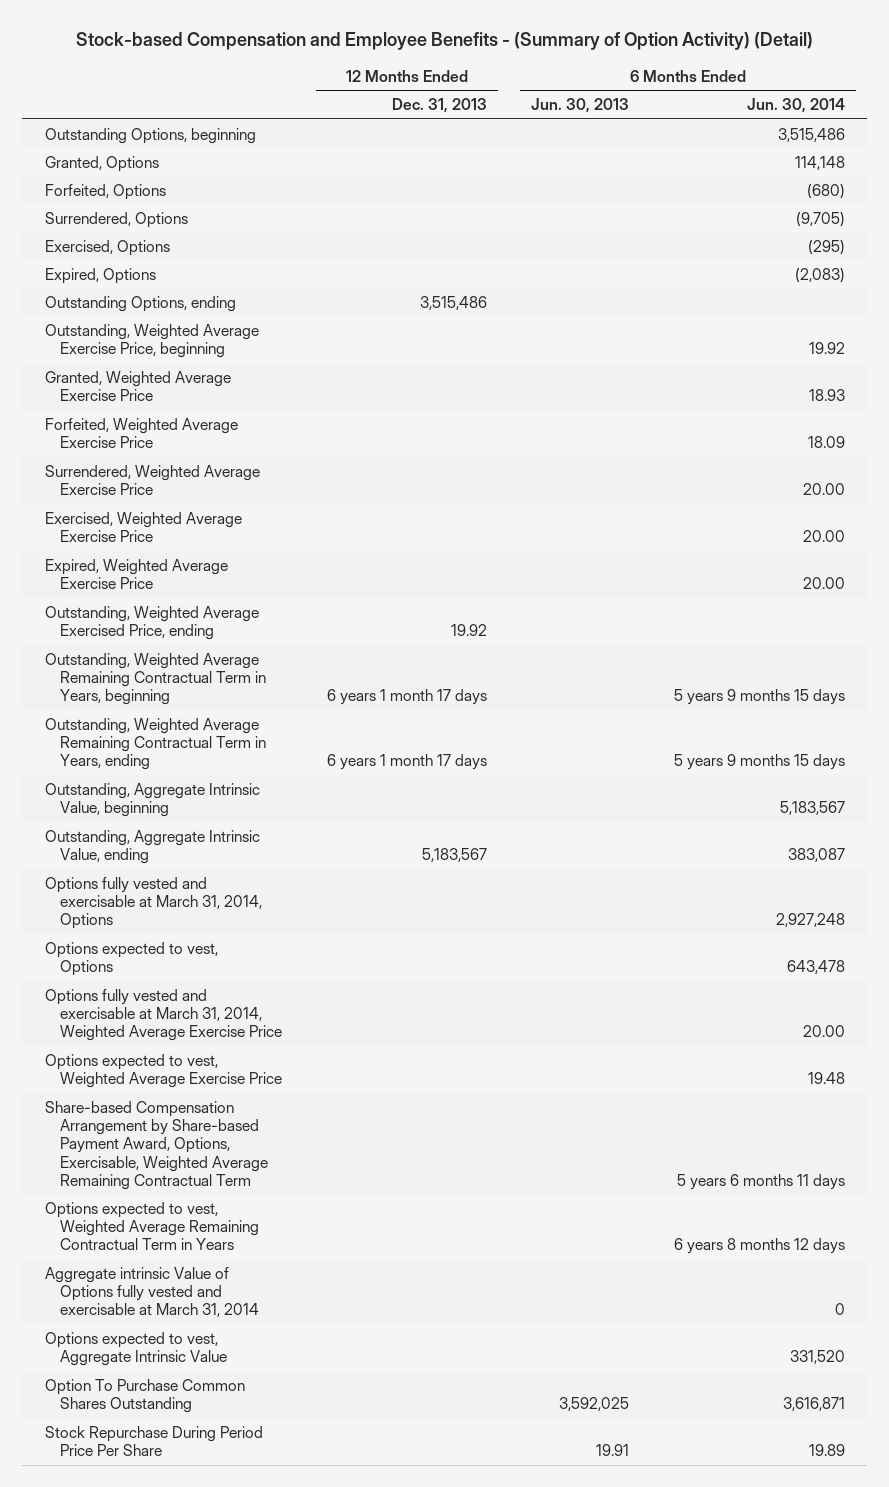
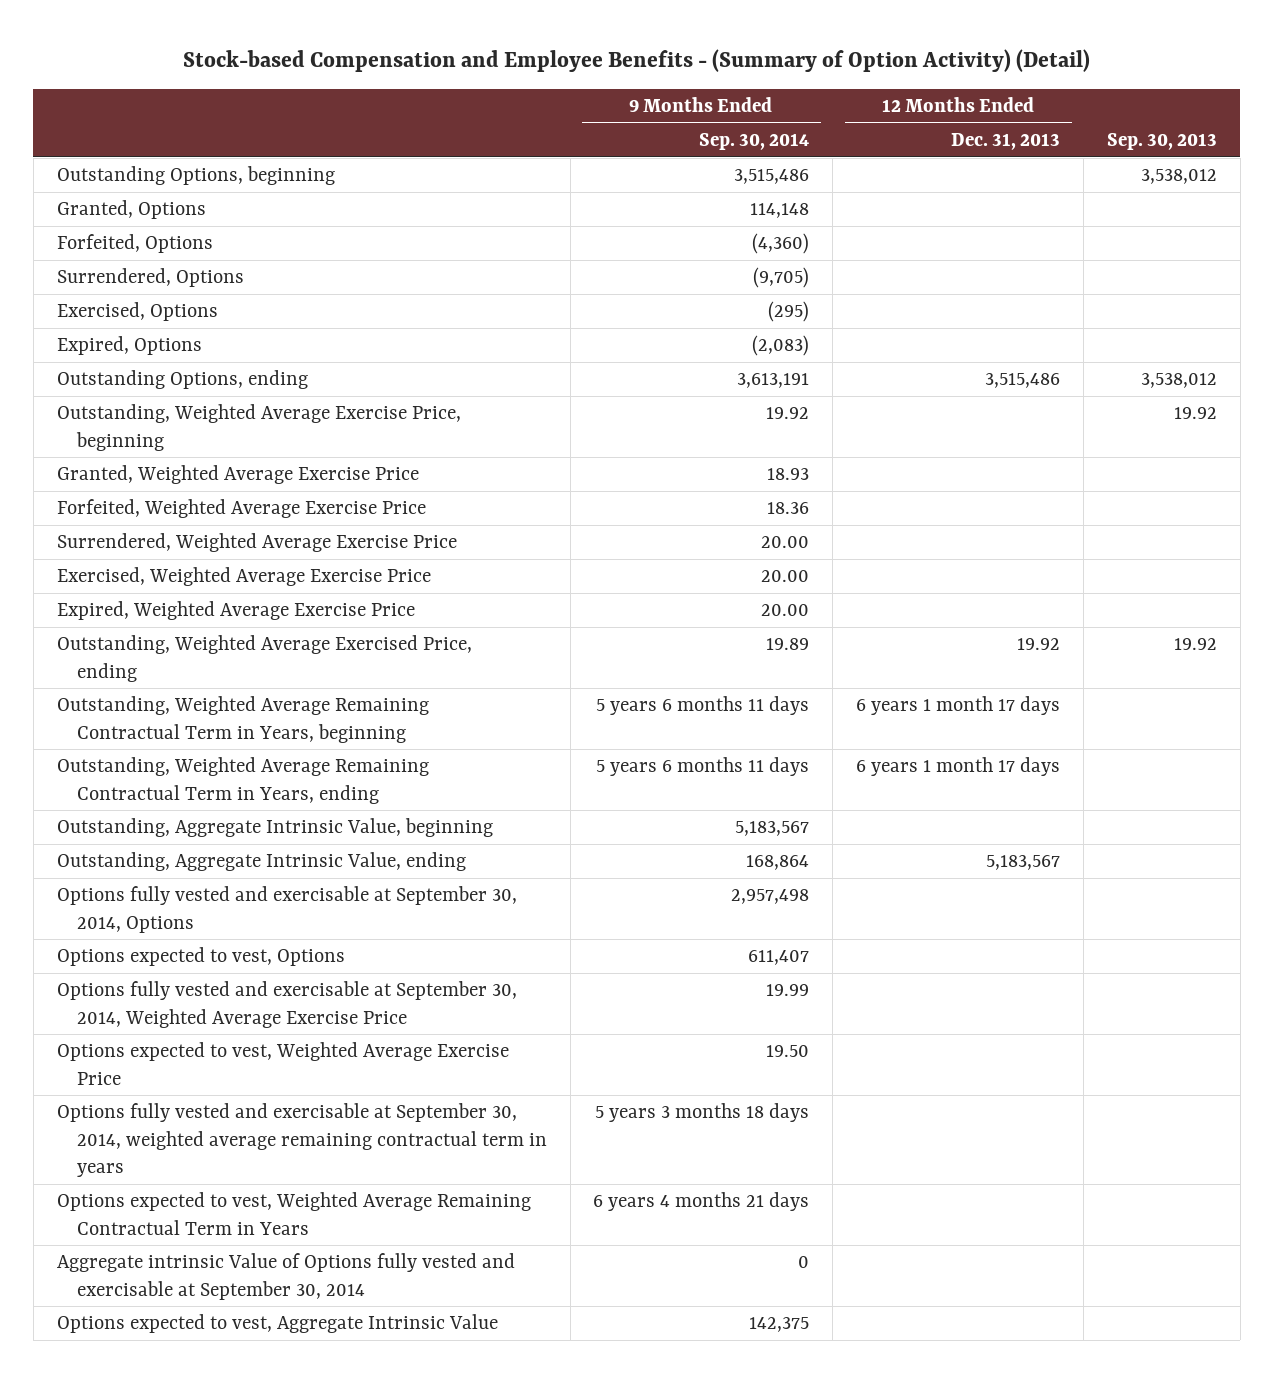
- | 12 Months Ended Dec. 31, 2013 | 6 Months Ended Jun. 30, 2013 | 6 Months Ended Jun. 30, 2014
+ | 9 Months Ended Sep. 30, 2014 | 12 Months Ended Dec. 31, 2013 | Sep. 30, 2013
- Options fully vested and exercisable at March 31, 2014, Options | | | 2,927,248
+ Options fully vested and exercisable at September 30, 2014, Options | 2,957,498 | |
- Options fully vested and exercisable at March 31, 2014, Weighted Average Exercise Price | | | 20.00
+ Options fully vested and exercisable at September 30, 2014, Weighted Average Exercise Price | 19.99 | |
- Share-based Compensation Arrangement by Share-based Payment Award, Options, Exercisable, Weighted Average Remaining Contractual Term | | | 5 years 6 months 11 days
+ Options fully vested and exercisable at September 30, 2014, weighted average remaining contractual term in years | 5 years 3 months 18 days | |
- Aggregate intrinsic Value of Options fully vested and exercisable at March 31, 2014 | | | 0
+ Aggregate intrinsic Value of Options fully vested and exercisable at September 30, 2014 | 0 | |
- Option To Purchase Common Shares Outstanding | | 3,592,025 | 3,616,871
- Stock Repurchase During Period Price Per Share | | 19.91 | 19.89

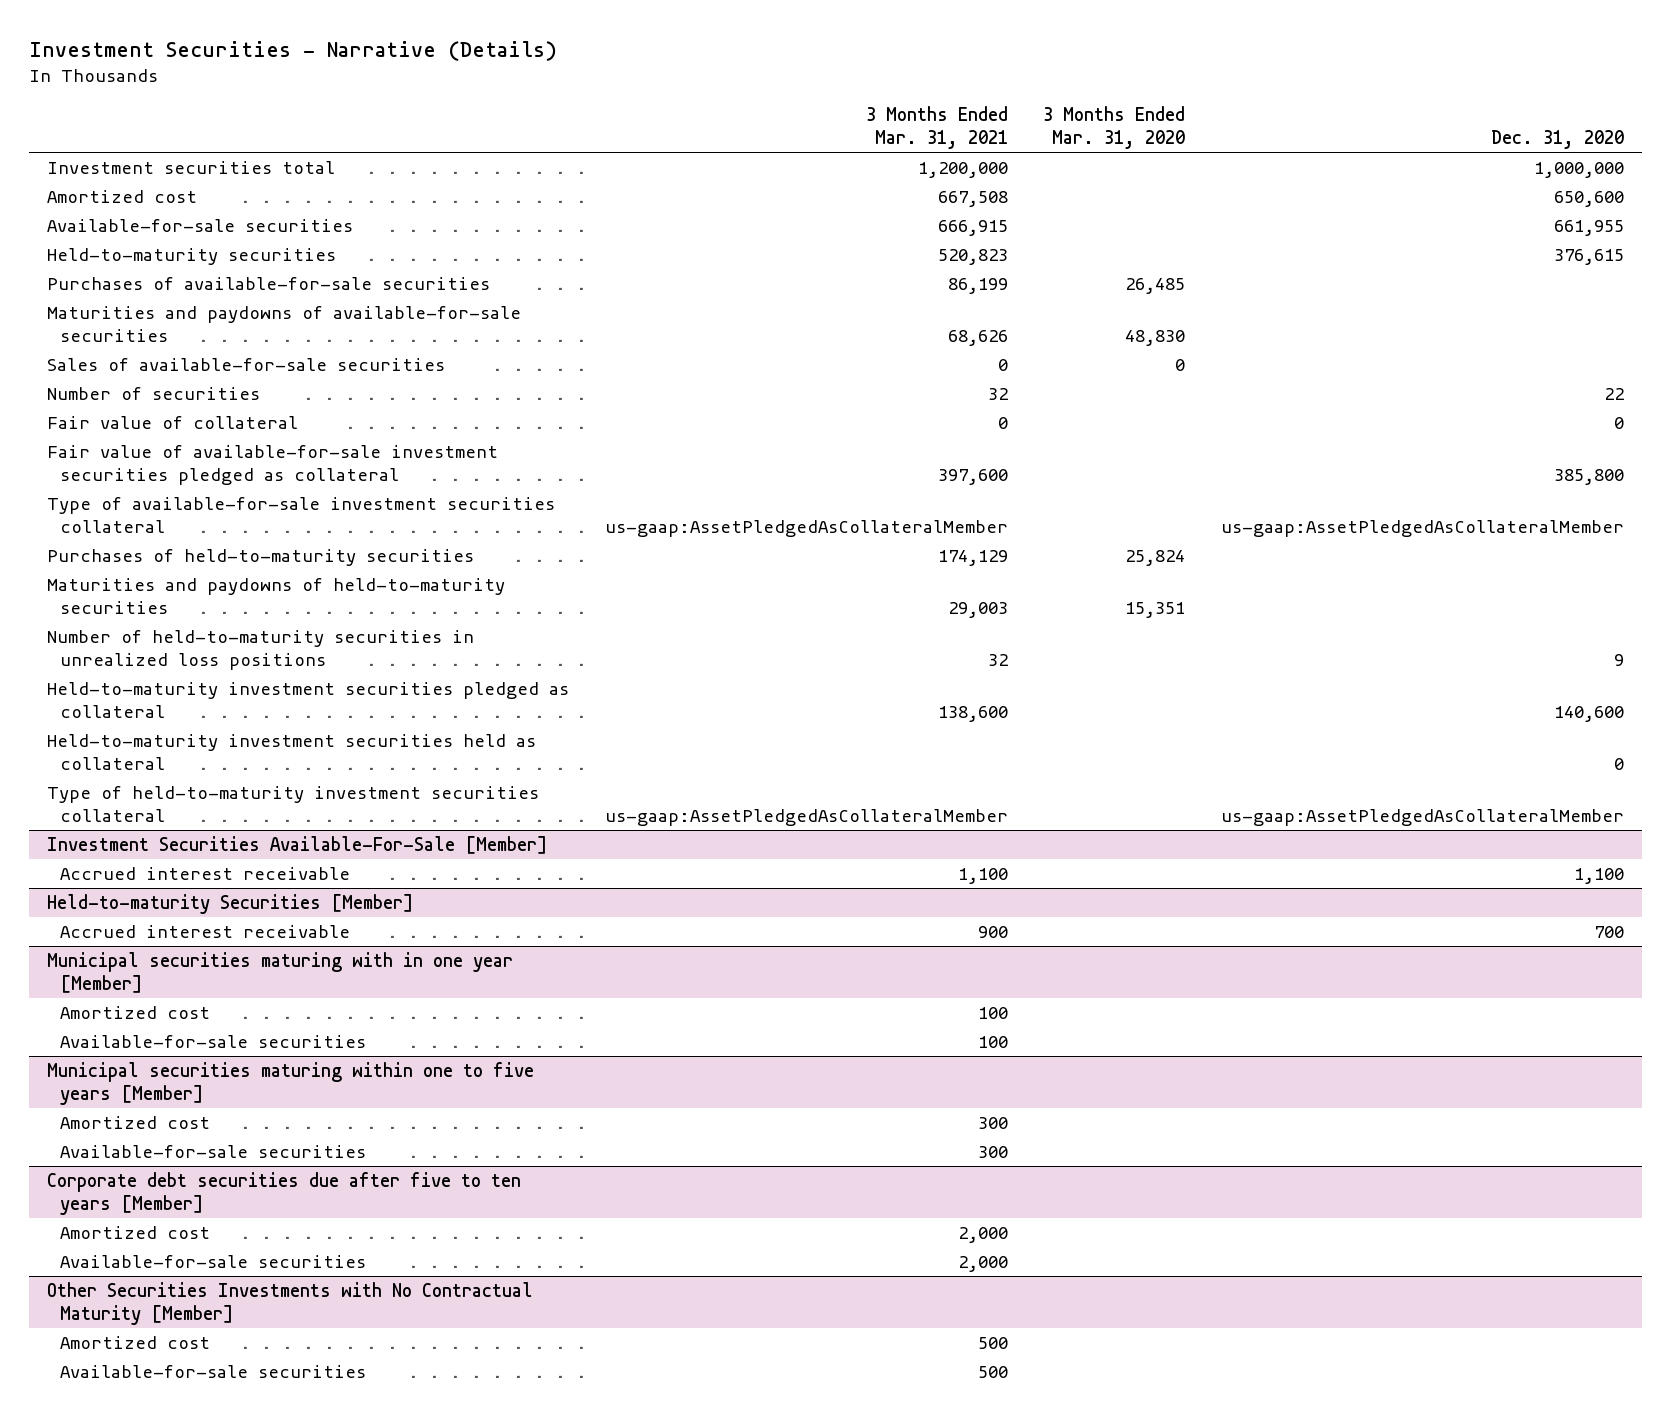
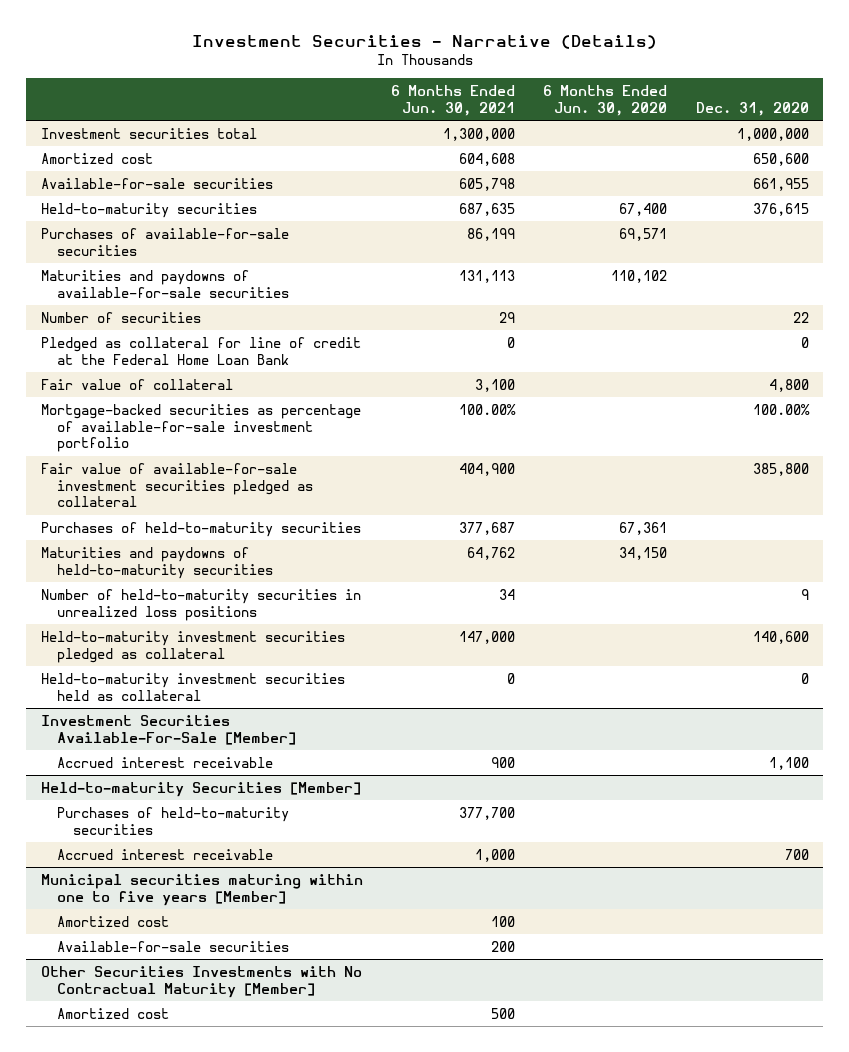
- | 3 Months Ended Mar. 31, 2021 | 3 Months Ended Mar. 31, 2020 | Dec. 31, 2020
+ | 6 Months Ended Jun. 30, 2021 | 6 Months Ended Jun. 30, 2020 | Dec. 31, 2020
- Sales of available-for-sale securities | 0 | 0 |
- Fair value of collateral | 0 | | 0
+ Pledged as collateral for line of credit at the Federal Home Loan Bank | 0 | | 0
+ Fair value of collateral | 3,100 | | 4,800
+ Mortgage-backed securities as percentage of available-for-sale investment portfolio | 100.00% | | 100.00%
- Type of available-for-sale investment securities collateral | us-gaap:AssetPledgedAsCollateralMember | | us-gaap:AssetPledgedAsCollateralMember
- Type of held-to-maturity investment securities collateral | us-gaap:AssetPledgedAsCollateralMember | | us-gaap:AssetPledgedAsCollateralMember
@ Held-to-maturity Securities [Member]
+ Purchases of held-to-maturity securities | 377,700 | |
- Municipal securities maturing with in one year [Member]
- Amortized cost | 100 | |
- Available-for-sale securities | 100 | |
- Corporate debt securities due after five to ten years [Member]
- Amortized cost | 2,000 | |
- Available-for-sale securities | 2,000 | |
@ Other Securities Investments with No Contractual Maturity [Member]
- Available-for-sale securities | 500 | |

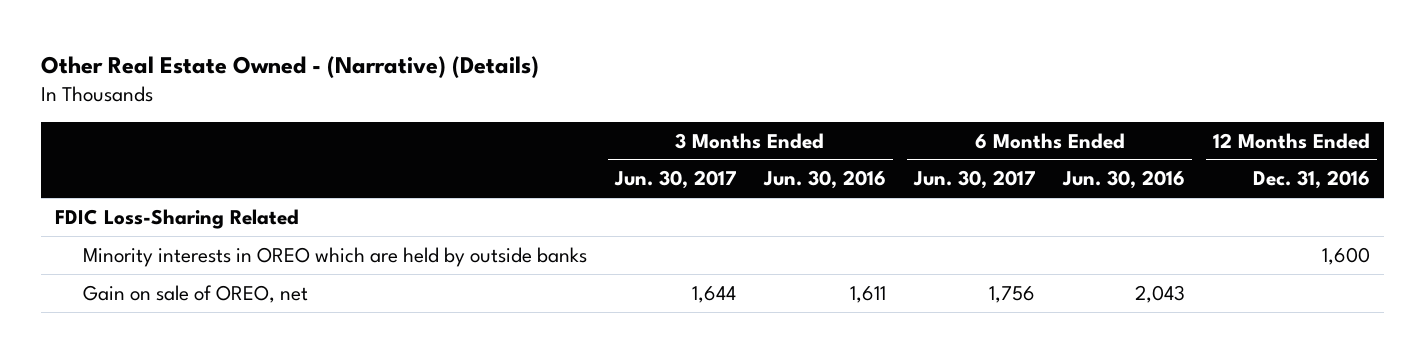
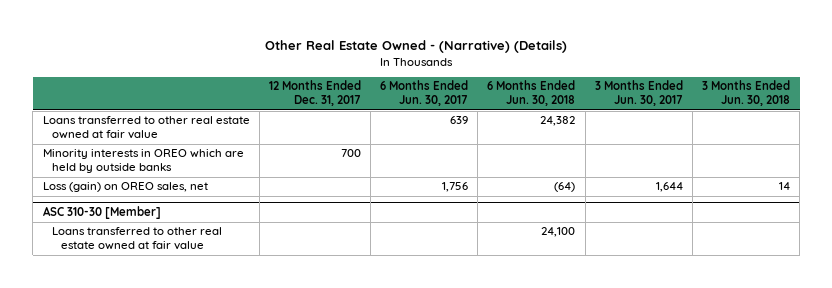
- | 3 Months Ended Jun. 30, 2017 | 3 Months Ended Jun. 30, 2016 | 6 Months Ended Jun. 30, 2017 | 6 Months Ended Jun. 30, 2016 | 12 Months Ended Dec. 31, 2016
+ | 12 Months Ended Dec. 31, 2017 | 6 Months Ended Jun. 30, 2017 | 6 Months Ended Jun. 30, 2018 | 3 Months Ended Jun. 30, 2017 | 3 Months Ended Jun. 30, 2018
- FDIC Loss-Sharing Related
+ Loans transferred to other real estate owned at fair value | | 639 | 24,382 | |
- Gain on sale of OREO, net | 1,644 | 1,611 | 1,756 | 2,043 |
+ Loss (gain) on OREO sales, net | | 1,756 | (64) | 1,644 | 14
+ ASC 310-30 [Member]
+ Loans transferred to other real estate owned at fair value | | | 24,100 | |

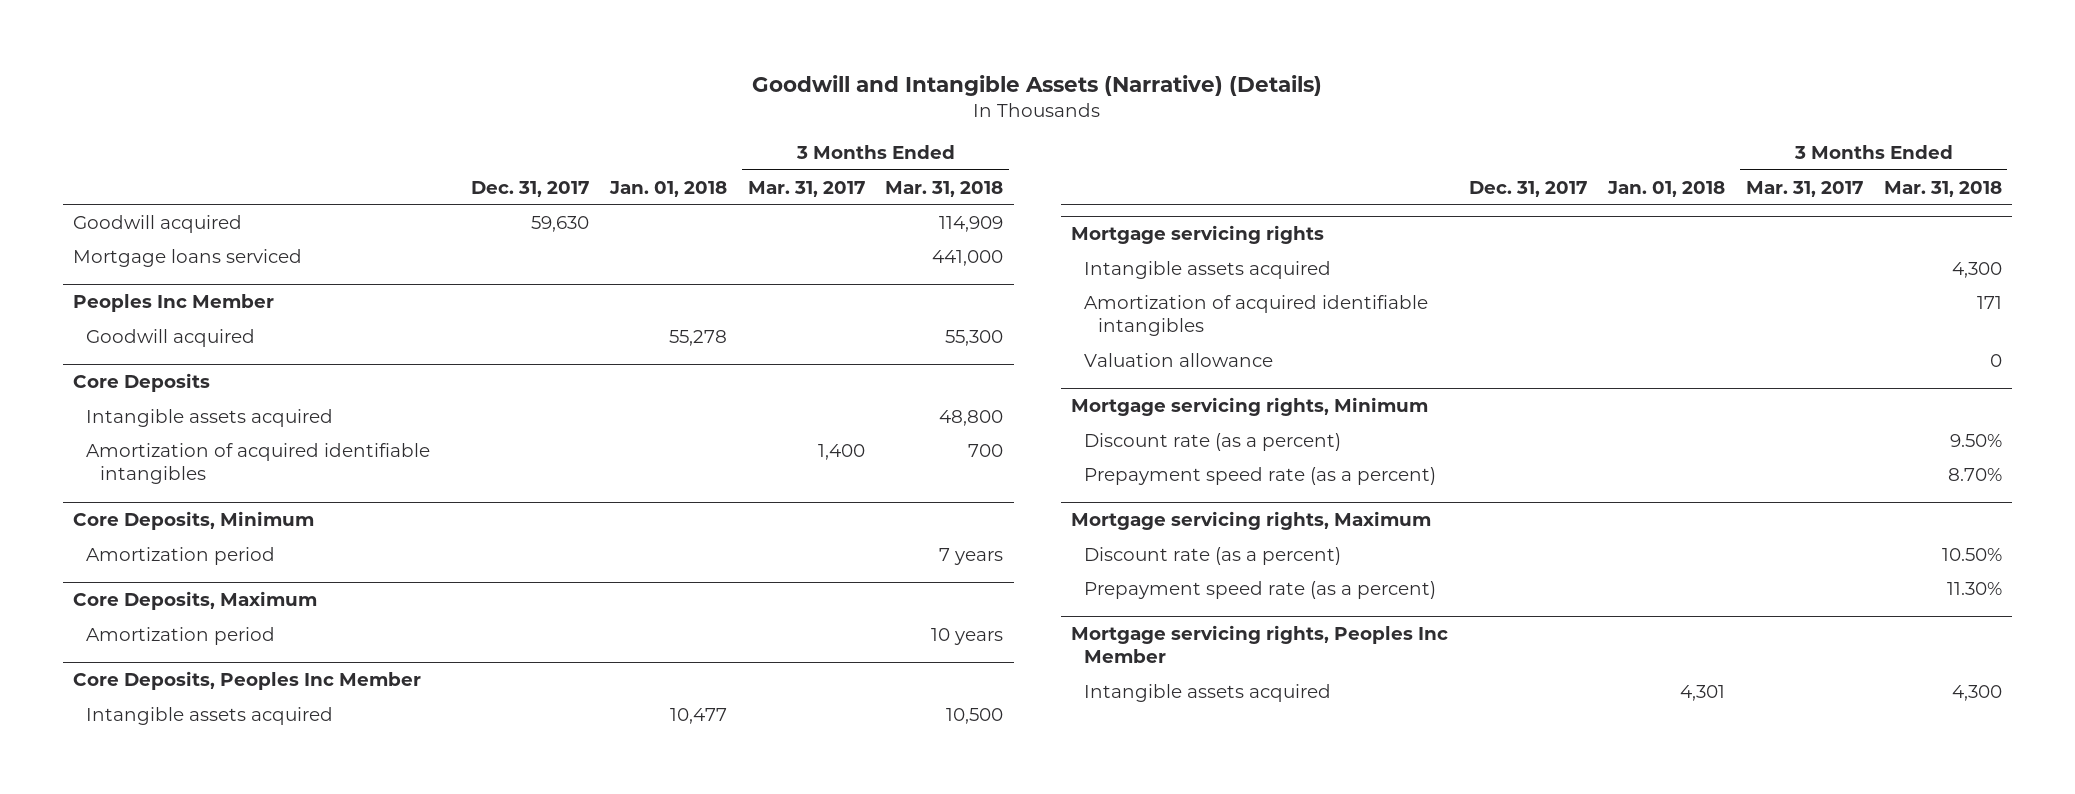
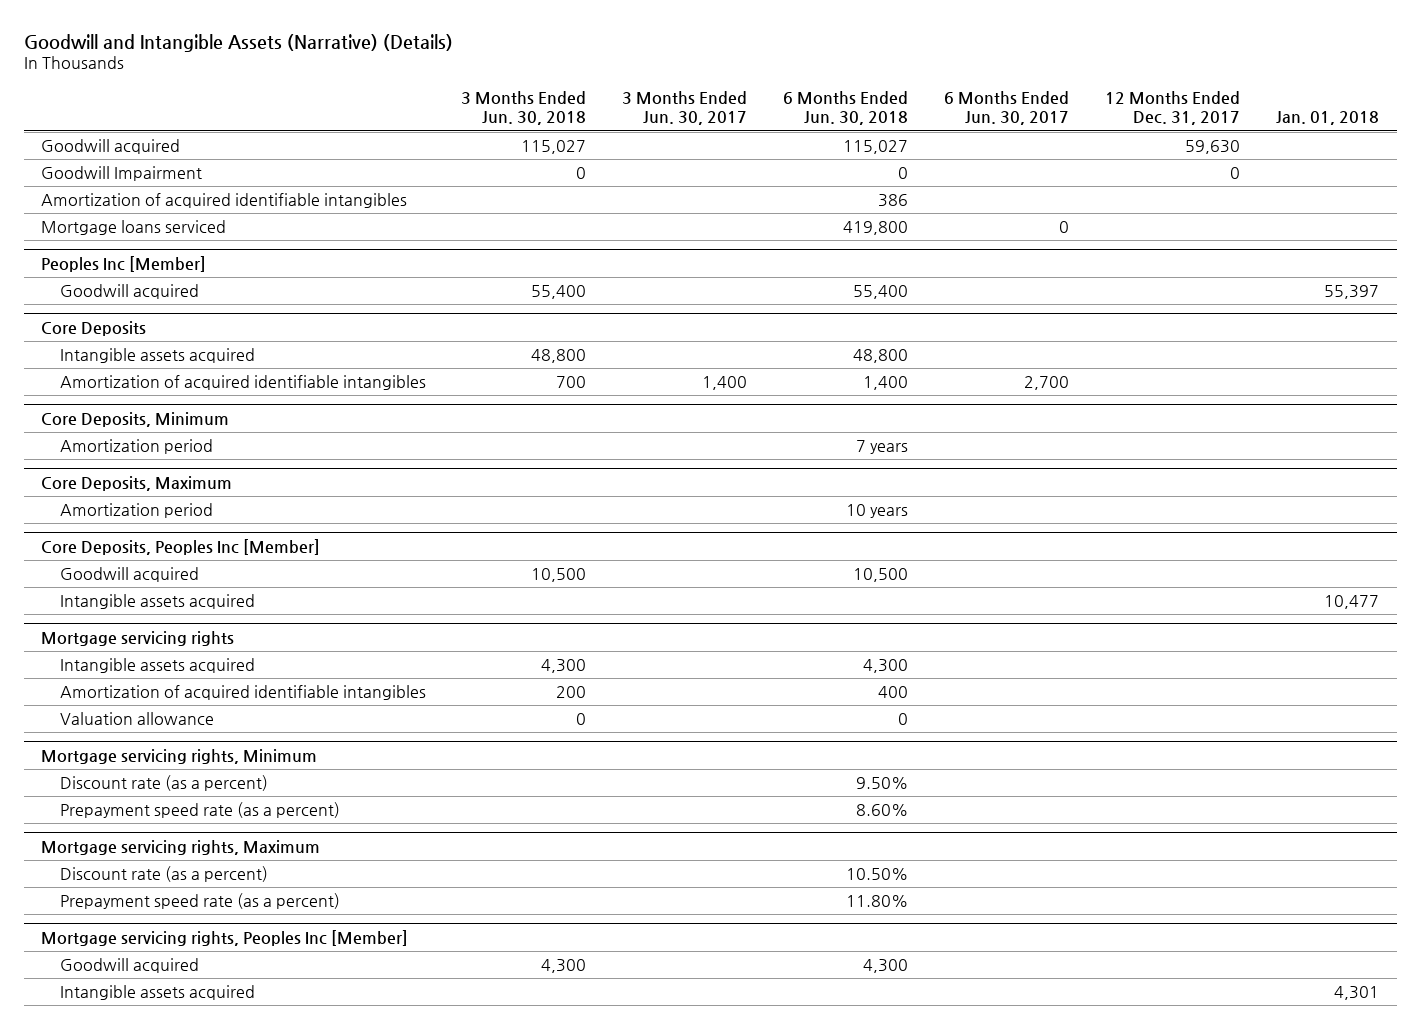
- | Dec. 31, 2017 | Jan. 01, 2018 | 3 Months Ended Mar. 31, 2017 | 3 Months Ended Mar. 31, 2018
+ | 3 Months Ended Jun. 30, 2018 | 3 Months Ended Jun. 30, 2017 | 6 Months Ended Jun. 30, 2018 | 6 Months Ended Jun. 30, 2017 | 12 Months Ended Dec. 31, 2017 | Jan. 01, 2018
+ Goodwill Impairment | 0 | | 0 | | 0 |
+ Amortization of acquired identifiable intangibles | | | 386 | | |
- Peoples Inc Member
- Goodwill acquired | | 55,278 | | 55,300
+ Peoples Inc [Member]
+ Goodwill acquired | 55,400 | | 55,400 | | | 55,397
- Core Deposits, Peoples Inc Member
+ Core Deposits, Peoples Inc [Member]
+ Goodwill acquired | 10,500 | | 10,500 | | |
- Mortgage servicing rights, Peoples Inc Member
+ Mortgage servicing rights, Peoples Inc [Member]
+ Goodwill acquired | 4,300 | | 4,300 | | |

